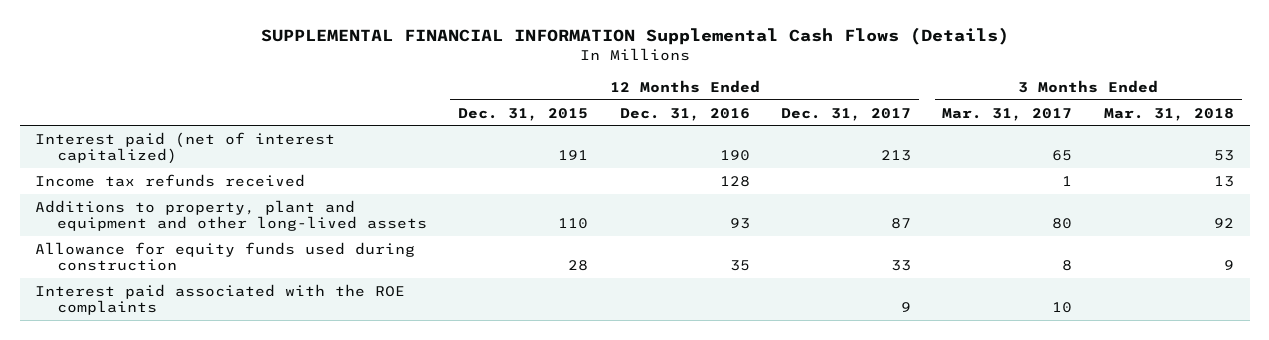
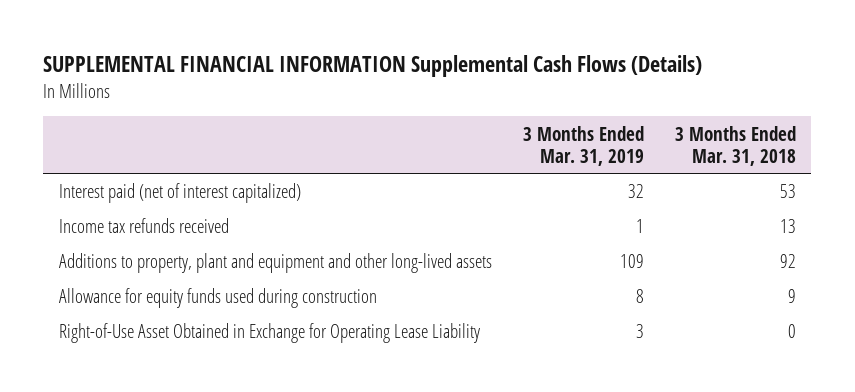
- | 12 Months Ended Dec. 31, 2015 | 12 Months Ended Dec. 31, 2016 | 12 Months Ended Dec. 31, 2017 | 3 Months Ended Mar. 31, 2017 | 3 Months Ended Mar. 31, 2018
+ | 3 Months Ended Mar. 31, 2019 | 3 Months Ended Mar. 31, 2018
- Interest paid associated with the ROE complaints | | | 9 | 10 |
+ Right-of-Use Asset Obtained in Exchange for Operating Lease Liability | 3 | 0

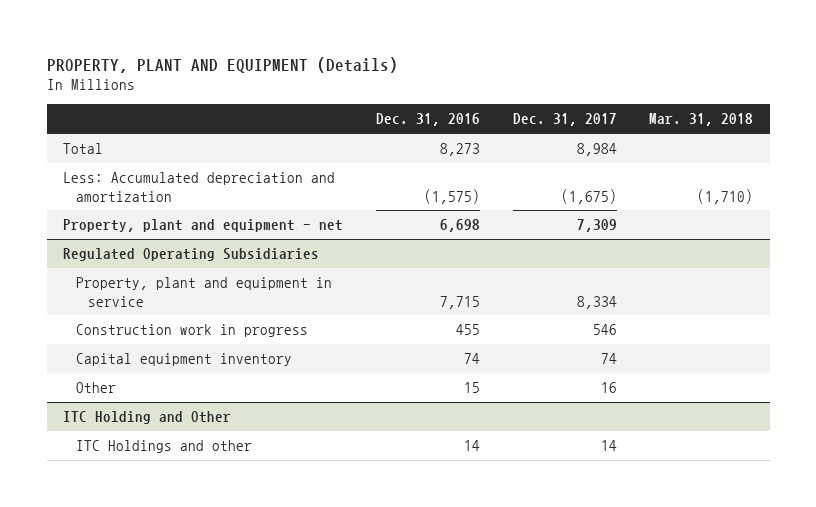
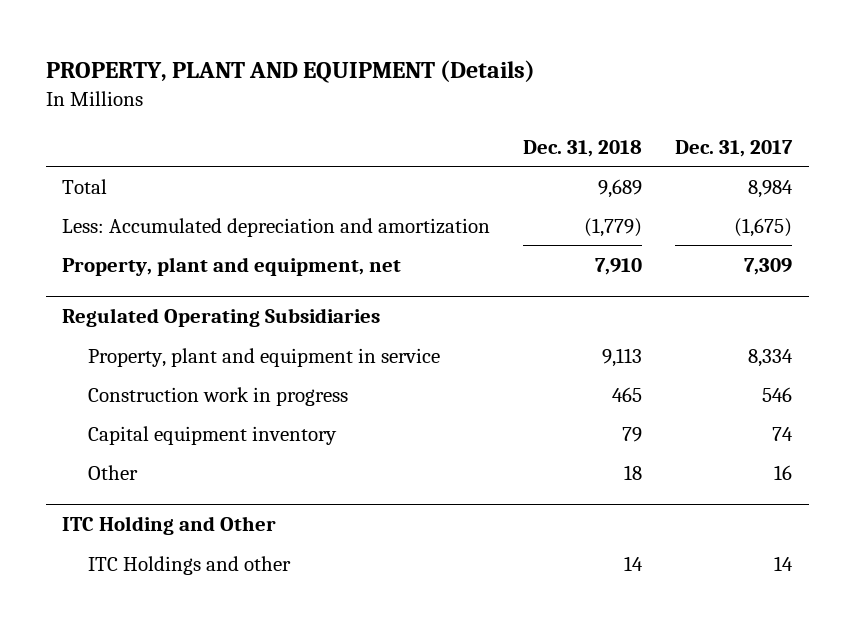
- | Dec. 31, 2016 | Dec. 31, 2017 | Mar. 31, 2018
+ | Dec. 31, 2018 | Dec. 31, 2017
- Property, plant and equipment - net | 6,698 | 7,309 |
+ Property, plant and equipment, net | 7,910 | 7,309

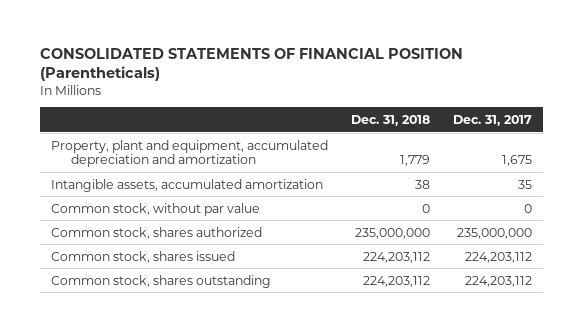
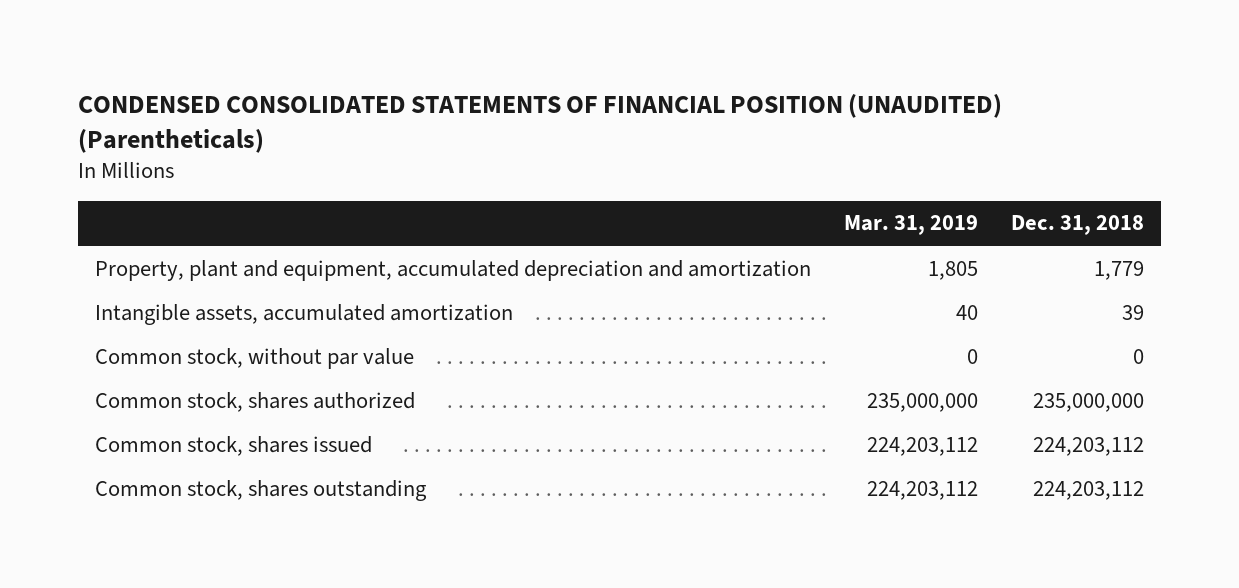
- CONSOLIDATED STATEMENTS OF FINANCIAL POSITION (Parentheticals)
+ CONDENSED CONSOLIDATED STATEMENTS OF FINANCIAL POSITION (UNAUDITED) (Parentheticals)
- | Dec. 31, 2018 | Dec. 31, 2017
+ | Mar. 31, 2019 | Dec. 31, 2018
- Intangible assets, accumulated amortization | 38 | 35
+ Intangible assets, accumulated amortization | 40 | 39

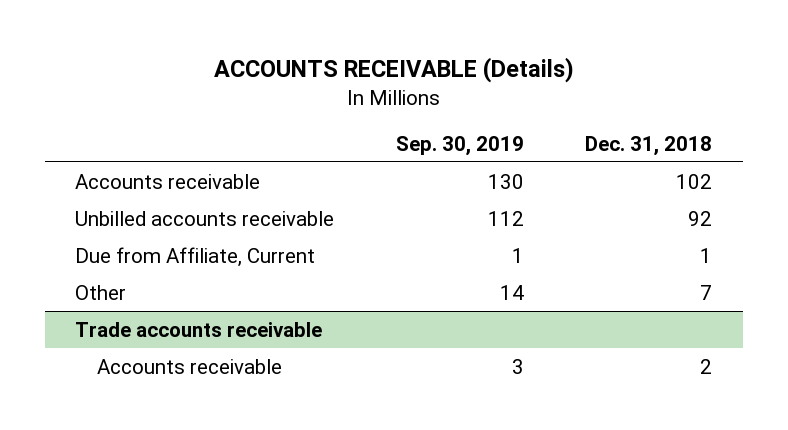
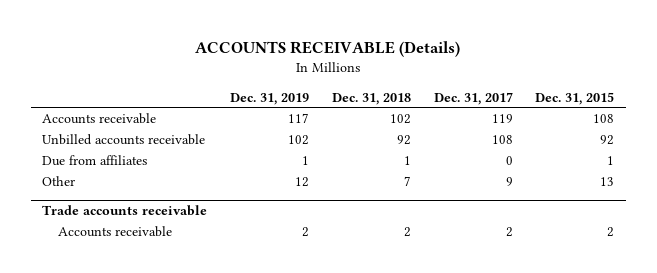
- | Sep. 30, 2019 | Dec. 31, 2018
+ | Dec. 31, 2019 | Dec. 31, 2018 | Dec. 31, 2017 | Dec. 31, 2015
- Due from Affiliate, Current | 1 | 1
+ Due from affiliates | 1 | 1 | 0 | 1

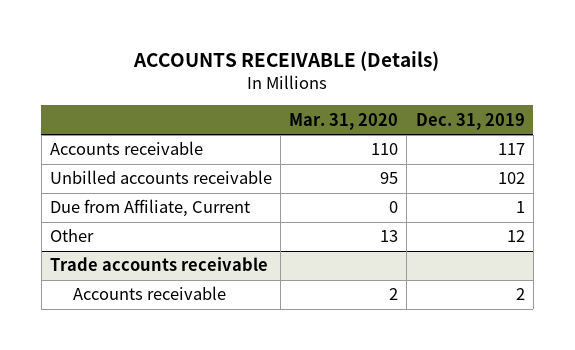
- | Dec. 31, 2019 | Dec. 31, 2018 | Dec. 31, 2017 | Dec. 31, 2015
+ | Mar. 31, 2020 | Dec. 31, 2019
- Due from affiliates | 1 | 1 | 0 | 1
+ Due from Affiliate, Current | 0 | 1

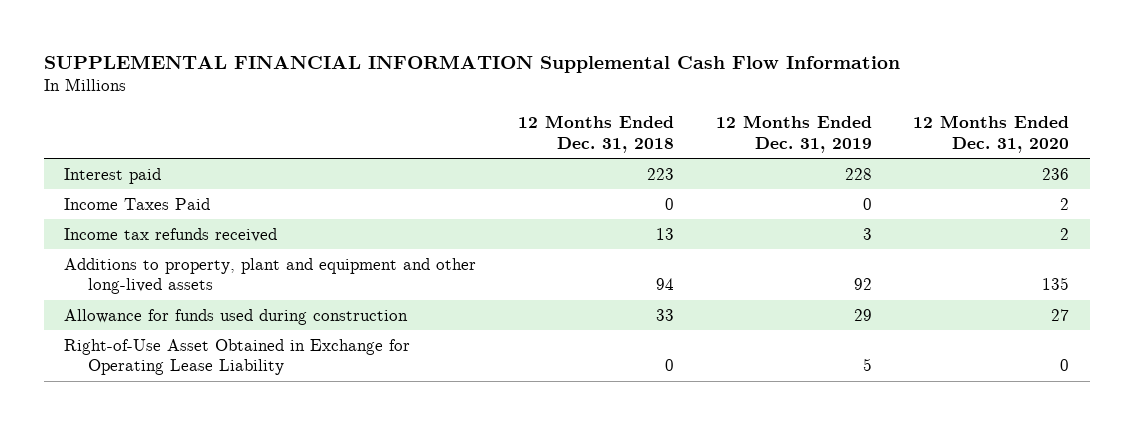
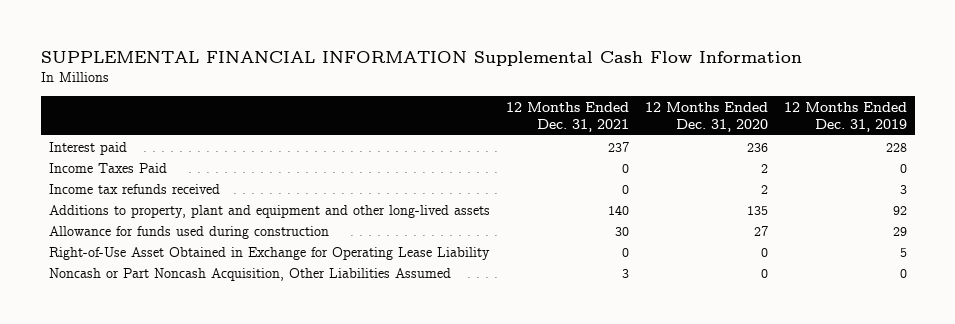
- | 12 Months Ended Dec. 31, 2018 | 12 Months Ended Dec. 31, 2019 | 12 Months Ended Dec. 31, 2020
+ | 12 Months Ended Dec. 31, 2021 | 12 Months Ended Dec. 31, 2020 | 12 Months Ended Dec. 31, 2019
+ Noncash or Part Noncash Acquisition, Other Liabilities Assumed | 3 | 0 | 0

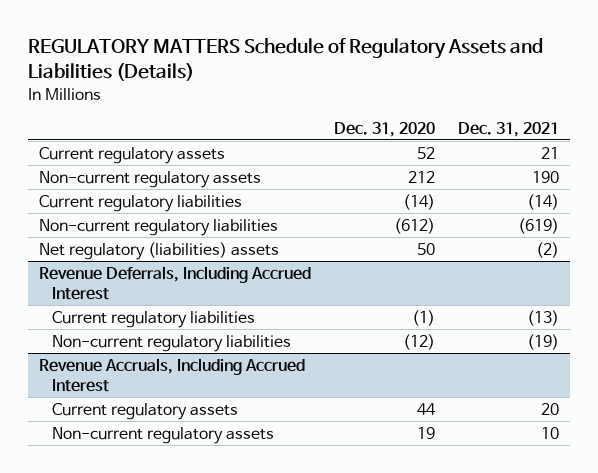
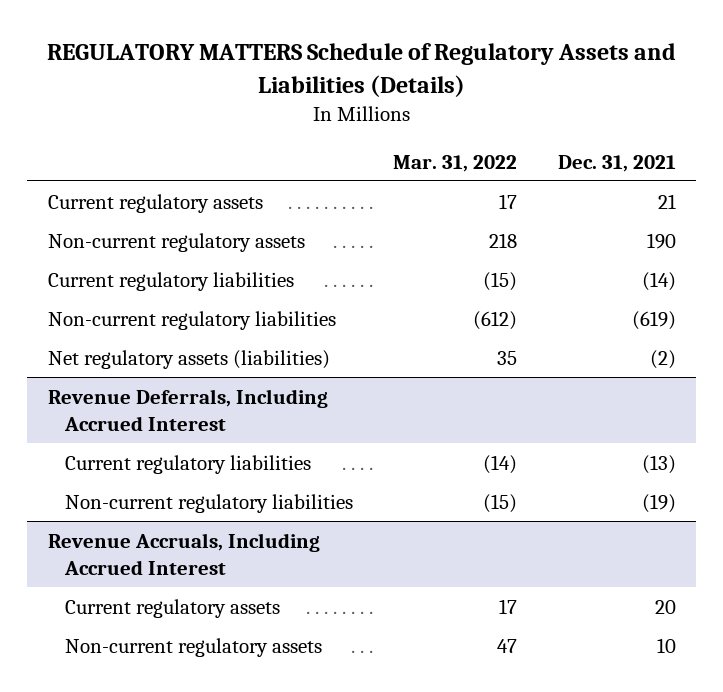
- | Dec. 31, 2020 | Dec. 31, 2021
+ | Mar. 31, 2022 | Dec. 31, 2021
- Net regulatory (liabilities) assets | 50 | (2)
+ Net regulatory assets (liabilities) | 35 | (2)

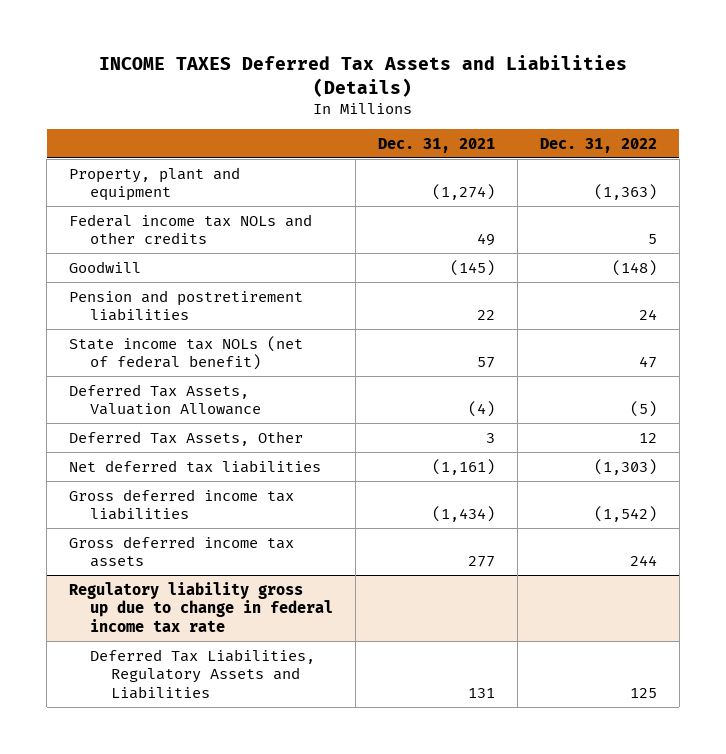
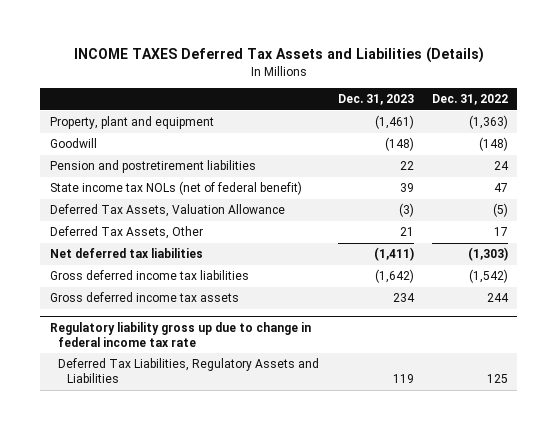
- | Dec. 31, 2021 | Dec. 31, 2022
+ | Dec. 31, 2023 | Dec. 31, 2022
- Federal income tax NOLs and other credits | 49 | 5
- Deferred Tax Assets, Other | 3 | 12
+ Deferred Tax Assets, Other | 21 | 17

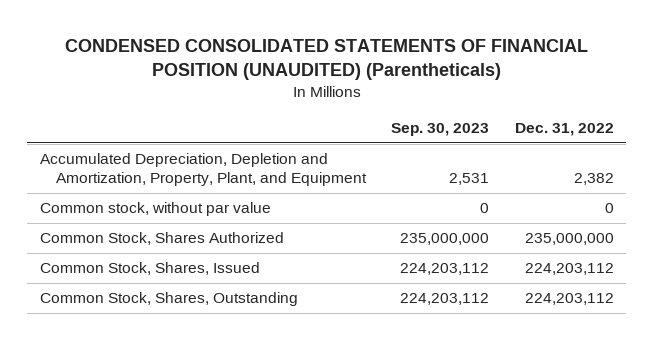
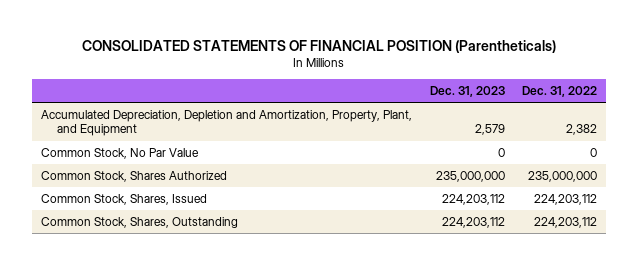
- CONDENSED CONSOLIDATED STATEMENTS OF FINANCIAL POSITION (UNAUDITED) (Parentheticals)
+ CONSOLIDATED STATEMENTS OF FINANCIAL POSITION (Parentheticals)
- | Sep. 30, 2023 | Dec. 31, 2022
+ | Dec. 31, 2023 | Dec. 31, 2022
- Common stock, without par value | 0 | 0
+ Common Stock, No Par Value | 0 | 0

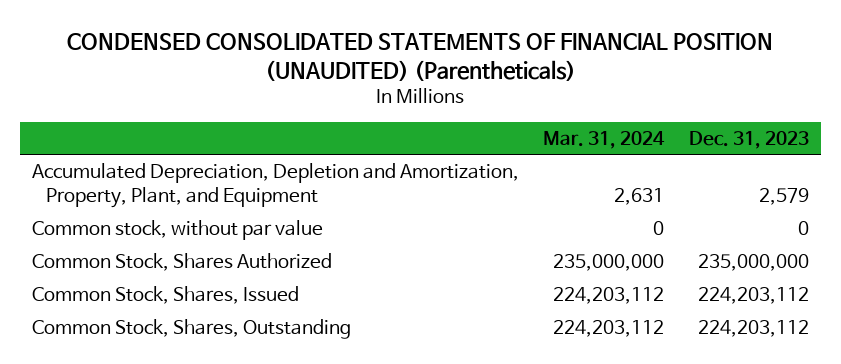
- CONSOLIDATED STATEMENTS OF FINANCIAL POSITION (Parentheticals)
+ CONDENSED CONSOLIDATED STATEMENTS OF FINANCIAL POSITION (UNAUDITED) (Parentheticals)
- | Dec. 31, 2023 | Dec. 31, 2022
+ | Mar. 31, 2024 | Dec. 31, 2023
- Common Stock, No Par Value | 0 | 0
+ Common stock, without par value | 0 | 0

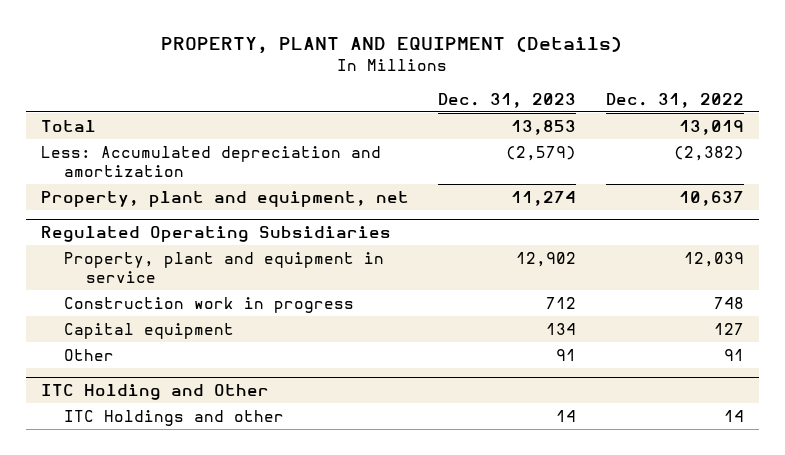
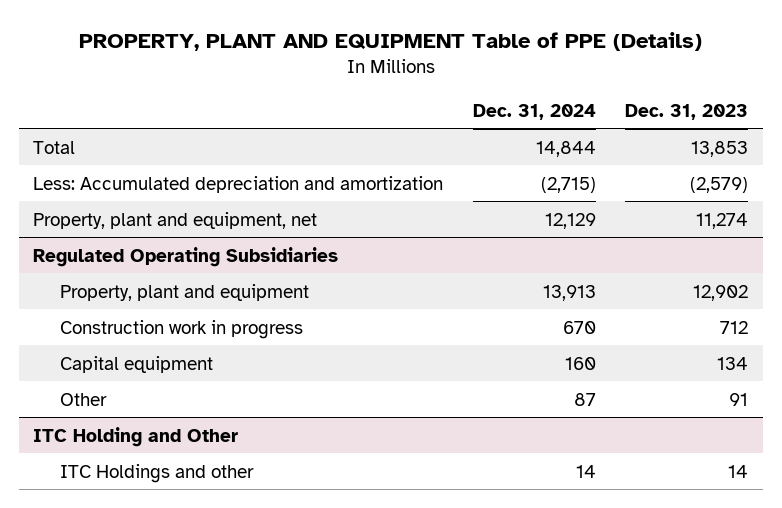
- PROPERTY, PLANT AND EQUIPMENT (Details)
+ PROPERTY, PLANT AND EQUIPMENT Table of PPE (Details)
- | Dec. 31, 2023 | Dec. 31, 2022
+ | Dec. 31, 2024 | Dec. 31, 2023
@ Regulated Operating Subsidiaries
- Property, plant and equipment in service | 12,902 | 12,039
+ Property, plant and equipment | 13,913 | 12,902

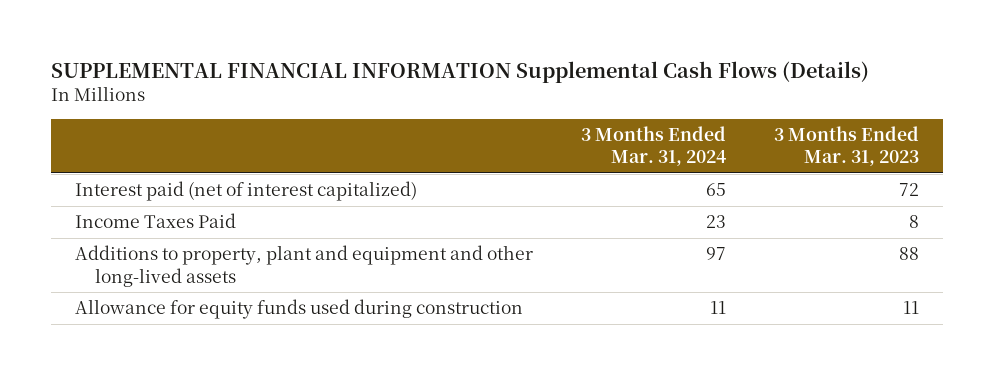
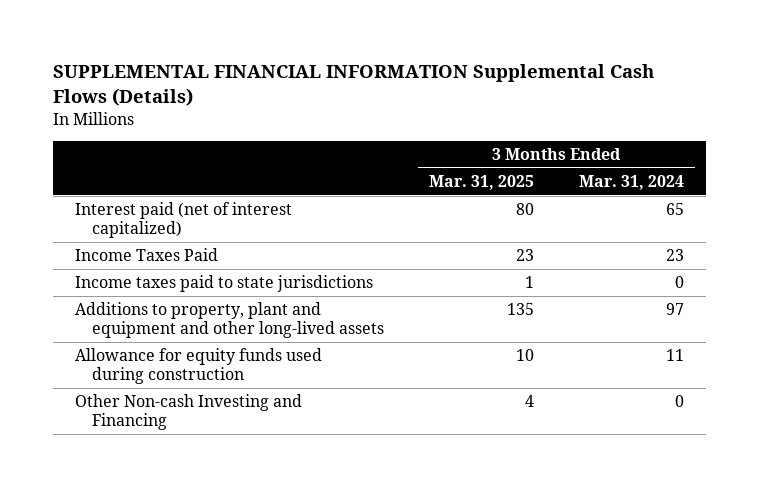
- | 3 Months Ended Mar. 31, 2024 | 3 Months Ended Mar. 31, 2023
+ | 3 Months Ended Mar. 31, 2025 | 3 Months Ended Mar. 31, 2024
+ Income taxes paid to state jurisdictions | 1 | 0
+ Other Non-cash Investing and Financing | 4 | 0

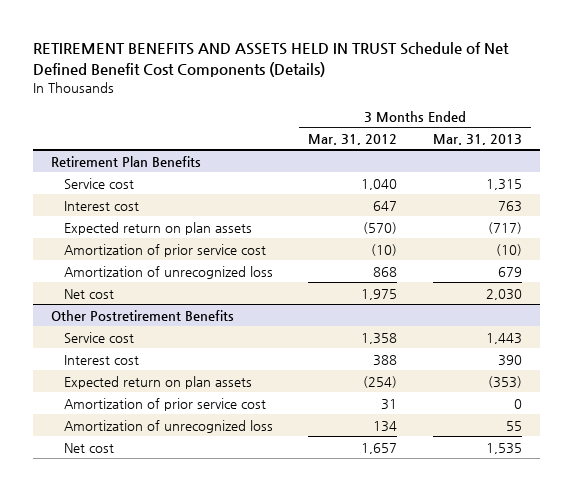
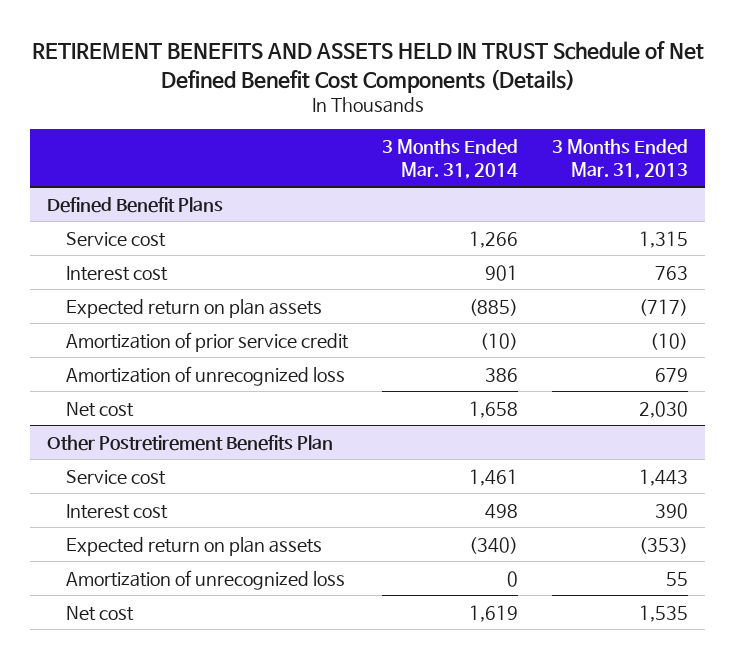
- | 3 Months Ended Mar. 31, 2012 | 3 Months Ended Mar. 31, 2013
+ | 3 Months Ended Mar. 31, 2014 | 3 Months Ended Mar. 31, 2013
- Retirement Plan Benefits
+ Defined Benefit Plans
- Amortization of prior service cost | (10) | (10)
+ Amortization of prior service credit | (10) | (10)
- Other Postretirement Benefits
+ Other Postretirement Benefits Plan
- Amortization of prior service cost | 31 | 0

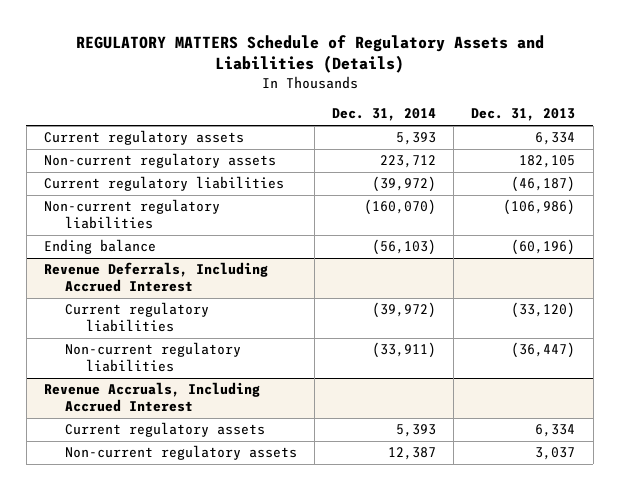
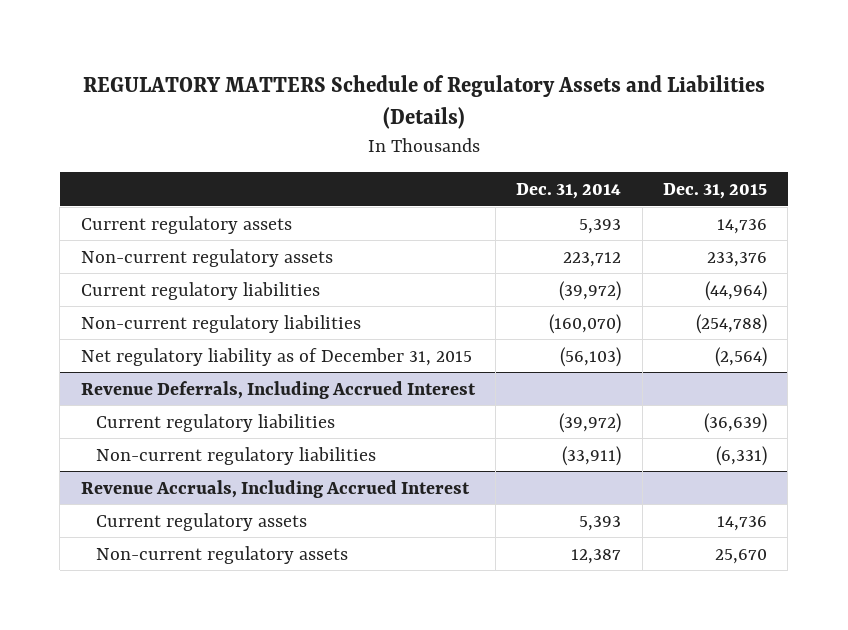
- | Dec. 31, 2014 | Dec. 31, 2013
+ | Dec. 31, 2014 | Dec. 31, 2015
- Ending balance | (56,103) | (60,196)
+ Net regulatory liability as of December 31, 2015 | (56,103) | (2,564)

